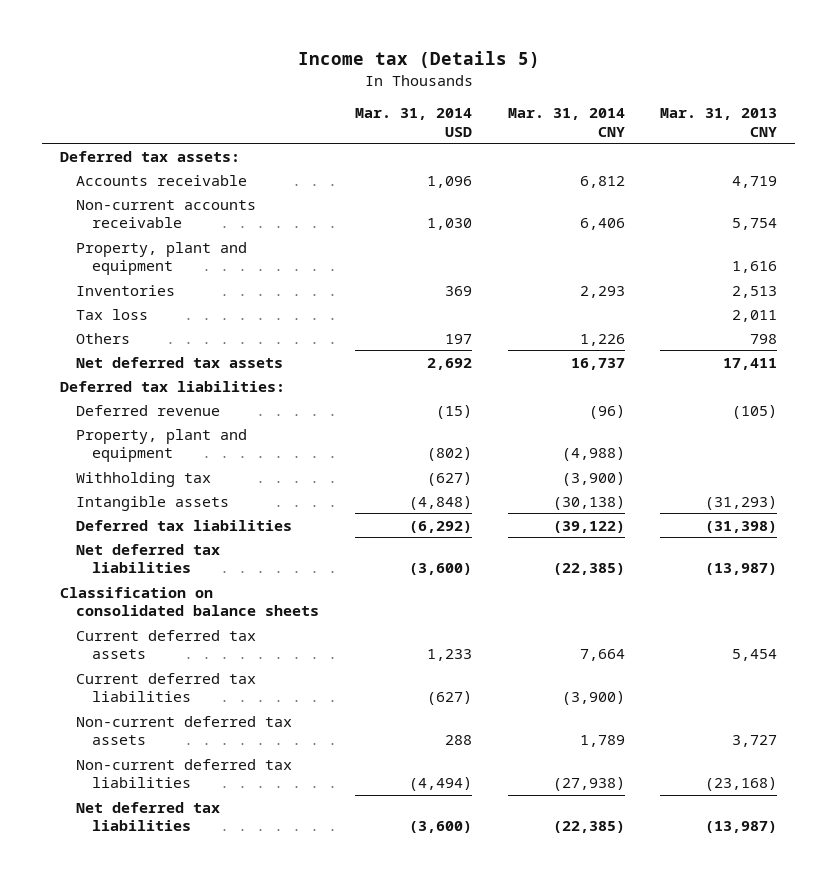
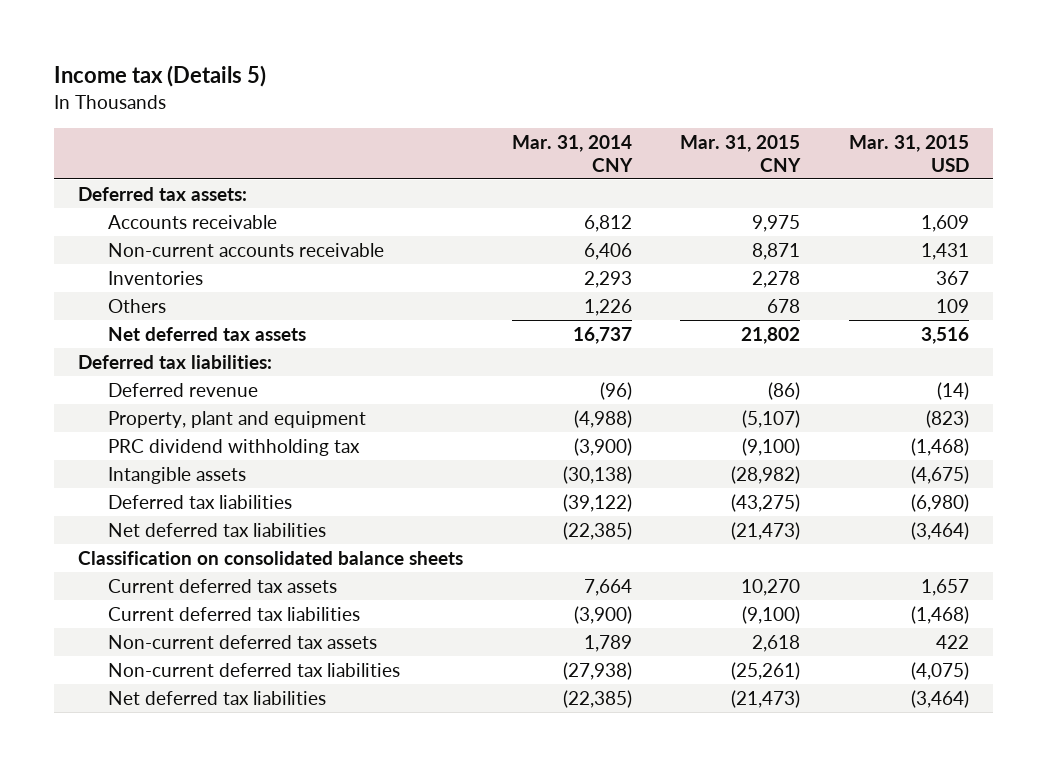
- | Mar. 31, 2014 USD | Mar. 31, 2014 CNY | Mar. 31, 2013 CNY
+ | Mar. 31, 2014 CNY | Mar. 31, 2015 CNY | Mar. 31, 2015 USD
- Property, plant and equipment | | | 1,616
- Tax loss | | | 2,011
- Withholding tax | (627) | (3,900) |
+ PRC dividend withholding tax | (3,900) | (9,100) | (1,468)

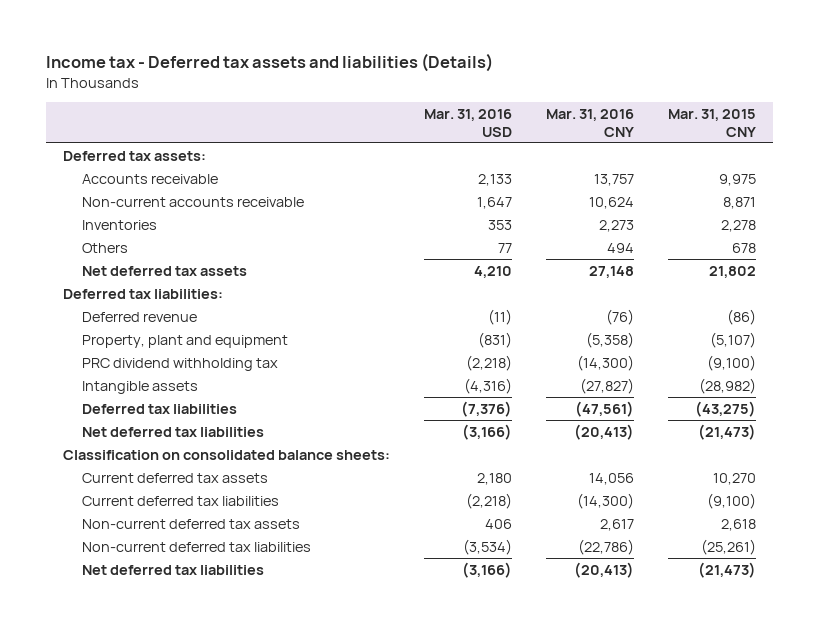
- Income tax (Details 5)
+ Income tax - Deferred tax assets and liabilities (Details)
- | Mar. 31, 2014 CNY | Mar. 31, 2015 CNY | Mar. 31, 2015 USD
+ | Mar. 31, 2016 USD | Mar. 31, 2016 CNY | Mar. 31, 2015 CNY
- Classification on consolidated balance sheets
+ Classification on consolidated balance sheets:

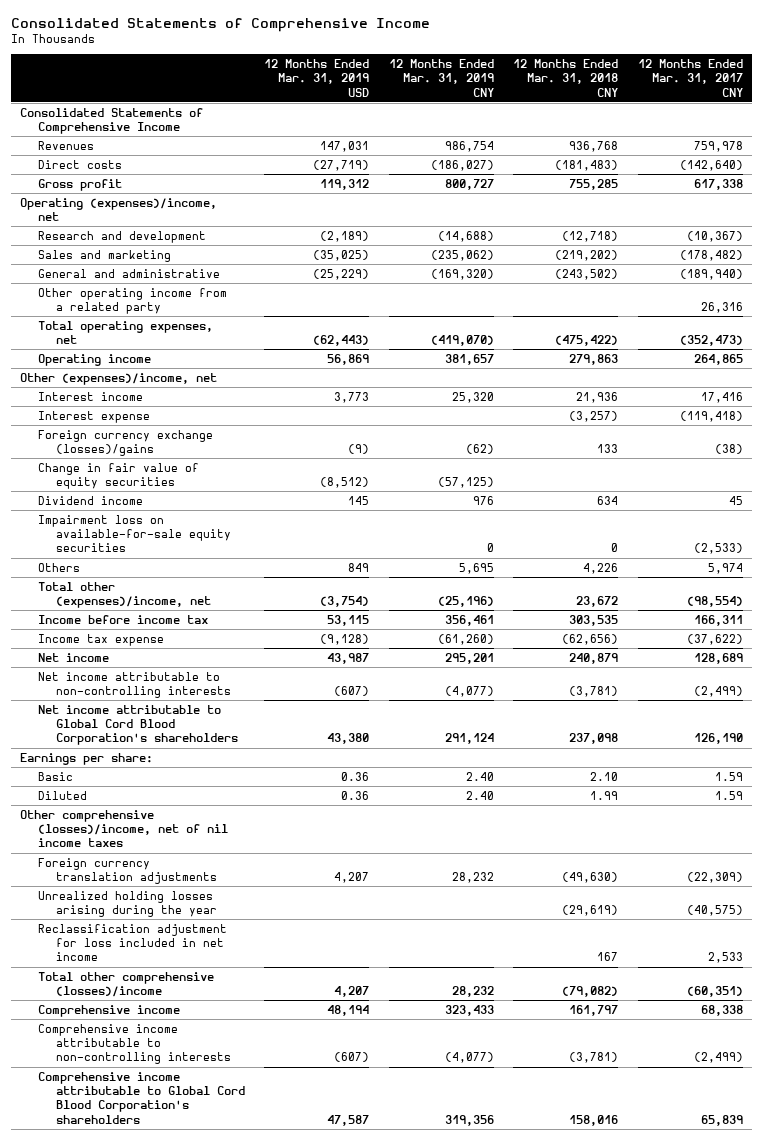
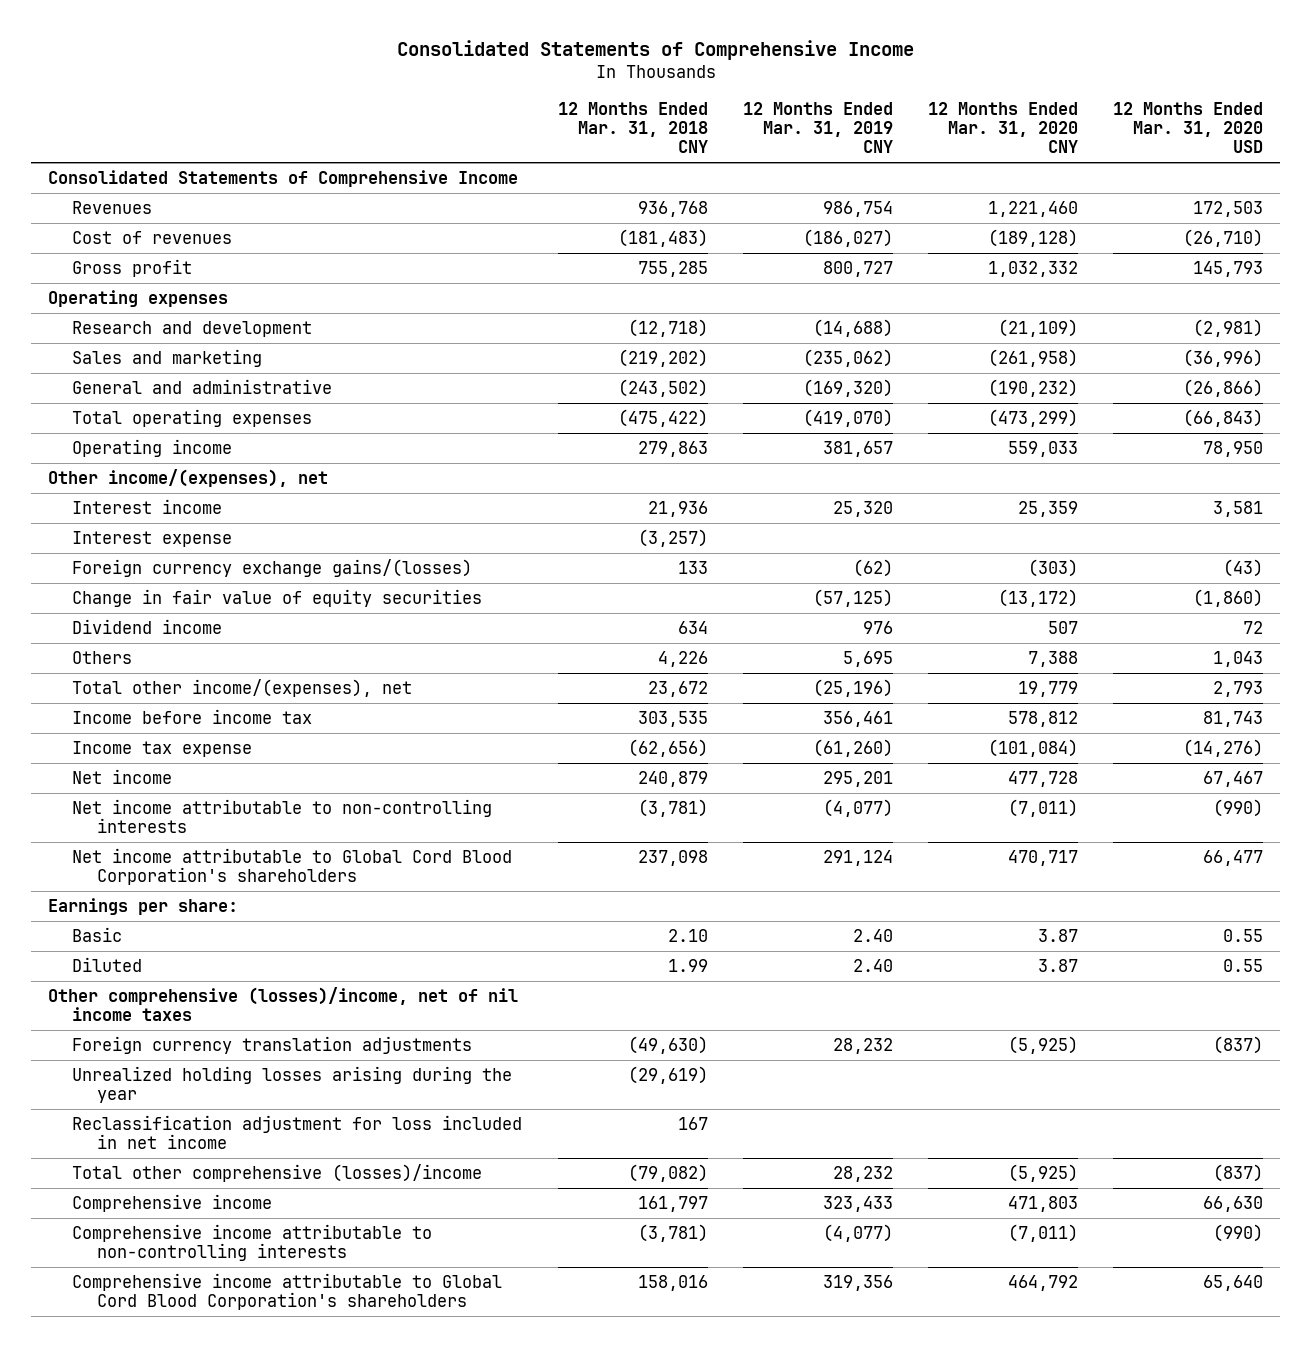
- | 12 Months Ended Mar. 31, 2019 USD | 12 Months Ended Mar. 31, 2019 CNY | 12 Months Ended Mar. 31, 2018 CNY | 12 Months Ended Mar. 31, 2017 CNY
+ | 12 Months Ended Mar. 31, 2018 CNY | 12 Months Ended Mar. 31, 2019 CNY | 12 Months Ended Mar. 31, 2020 CNY | 12 Months Ended Mar. 31, 2020 USD
- Direct costs | (27,719) | (186,027) | (181,483) | (142,640)
+ Cost of revenues | (181,483) | (186,027) | (189,128) | (26,710)
- Operating (expenses)/income, net
+ Operating expenses
- Other operating income from a related party | | | | 26,316
- Total operating expenses, net | (62,443) | (419,070) | (475,422) | (352,473)
+ Total operating expenses | (475,422) | (419,070) | (473,299) | (66,843)
- Other (expenses)/income, net
+ Other income/(expenses), net
- Foreign currency exchange (losses)/gains | (9) | (62) | 133 | (38)
+ Foreign currency exchange gains/(losses) | 133 | (62) | (303) | (43)
- Impairment loss on available-for-sale equity securities | | 0 | 0 | (2,533)
- Total other (expenses)/income, net | (3,754) | (25,196) | 23,672 | (98,554)
+ Total other income/(expenses), net | 23,672 | (25,196) | 19,779 | 2,793

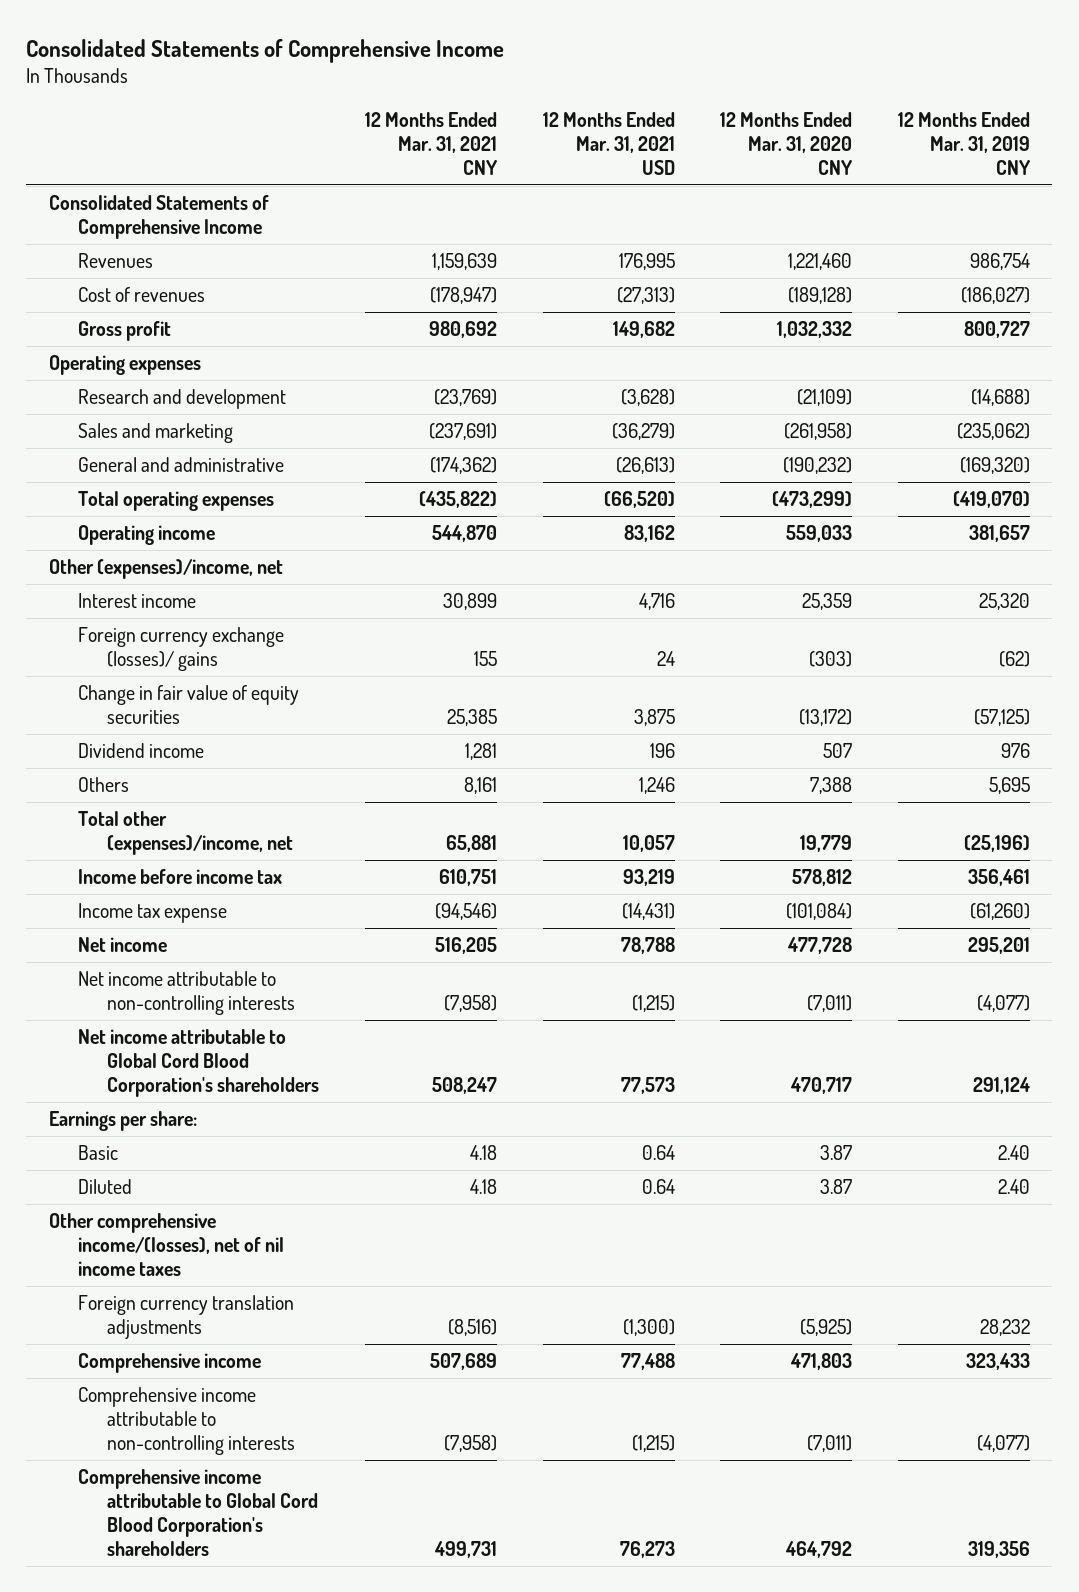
- | 12 Months Ended Mar. 31, 2018 CNY | 12 Months Ended Mar. 31, 2019 CNY | 12 Months Ended Mar. 31, 2020 CNY | 12 Months Ended Mar. 31, 2020 USD
+ | 12 Months Ended Mar. 31, 2021 CNY | 12 Months Ended Mar. 31, 2021 USD | 12 Months Ended Mar. 31, 2020 CNY | 12 Months Ended Mar. 31, 2019 CNY
- Other income/(expenses), net
+ Other (expenses)/income, net
- Interest expense | (3,257) | | |
- Foreign currency exchange gains/(losses) | 133 | (62) | (303) | (43)
+ Foreign currency exchange (losses)/ gains | 155 | 24 | (303) | (62)
- Total other income/(expenses), net | 23,672 | (25,196) | 19,779 | 2,793
+ Total other (expenses)/income, net | 65,881 | 10,057 | 19,779 | (25,196)
- Other comprehensive (losses)/income, net of nil income taxes
+ Other comprehensive income/(losses), net of nil income taxes
- Unrealized holding losses arising during the year | (29,619) | | |
- Reclassification adjustment for loss included in net income | 167 | | |
- Total other comprehensive (losses)/income | (79,082) | 28,232 | (5,925) | (837)

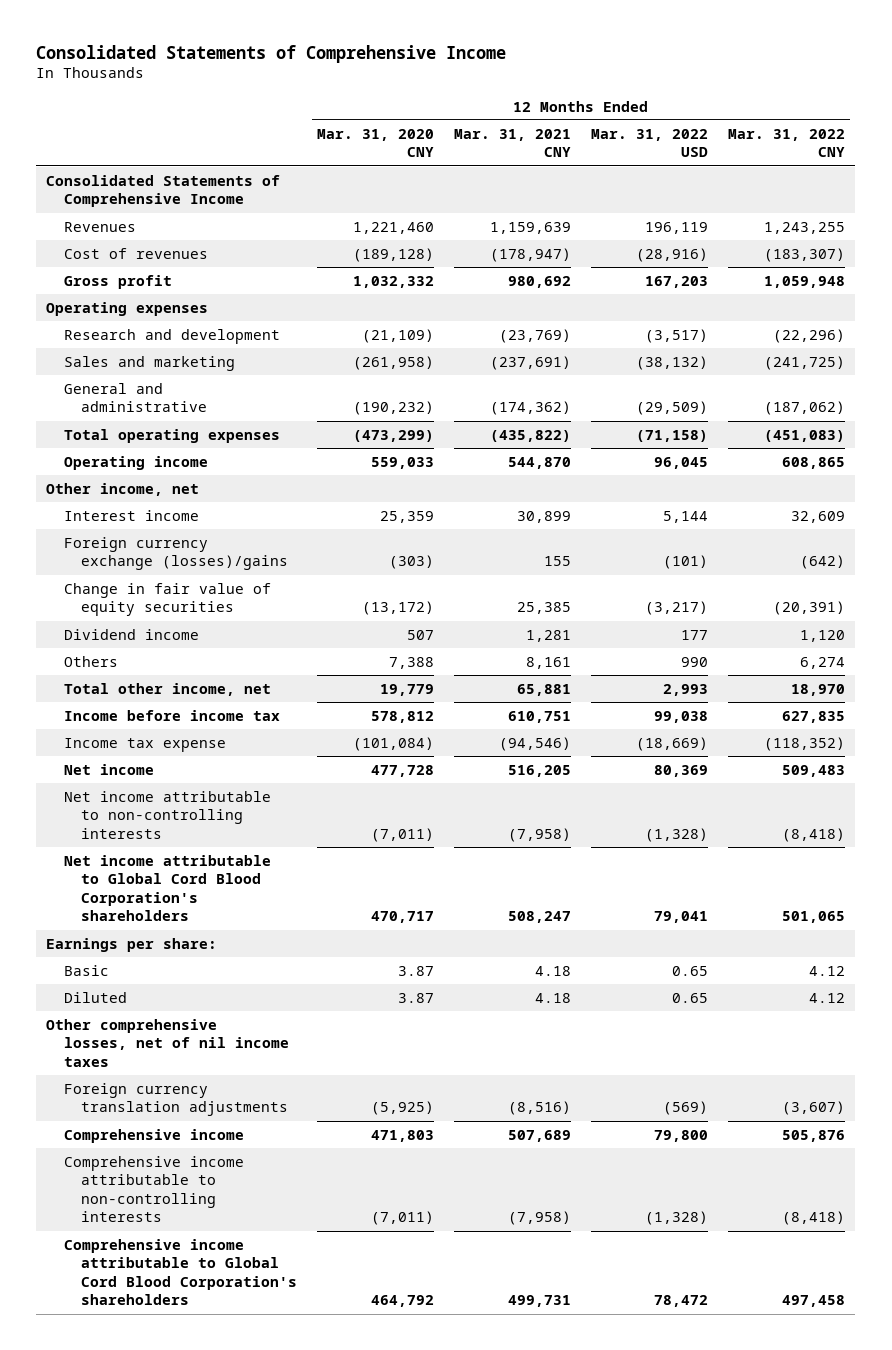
- | 12 Months Ended Mar. 31, 2021 CNY | 12 Months Ended Mar. 31, 2021 USD | 12 Months Ended Mar. 31, 2020 CNY | 12 Months Ended Mar. 31, 2019 CNY
+ | 12 Months Ended Mar. 31, 2020 CNY | 12 Months Ended Mar. 31, 2021 CNY | 12 Months Ended Mar. 31, 2022 USD | 12 Months Ended Mar. 31, 2022 CNY
- Other (expenses)/income, net
+ Other income, net
- Foreign currency exchange (losses)/ gains | 155 | 24 | (303) | (62)
+ Foreign currency exchange (losses)/gains | (303) | 155 | (101) | (642)
- Total other (expenses)/income, net | 65,881 | 10,057 | 19,779 | (25,196)
+ Total other income, net | 19,779 | 65,881 | 2,993 | 18,970
- Other comprehensive income/(losses), net of nil income taxes
+ Other comprehensive losses, net of nil income taxes

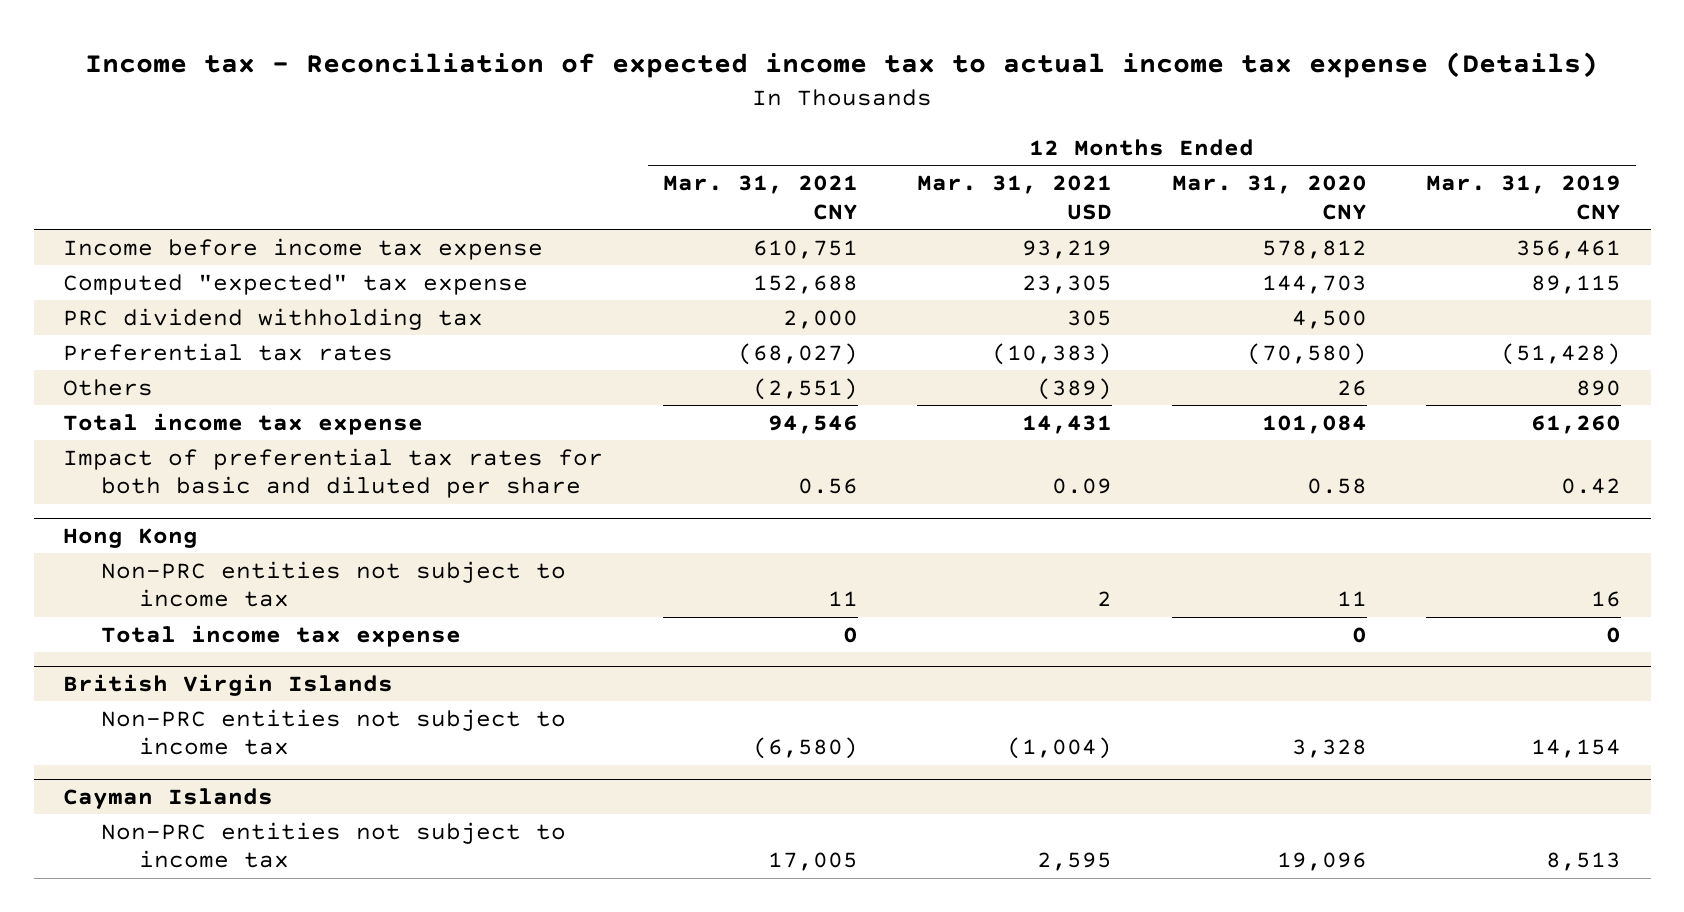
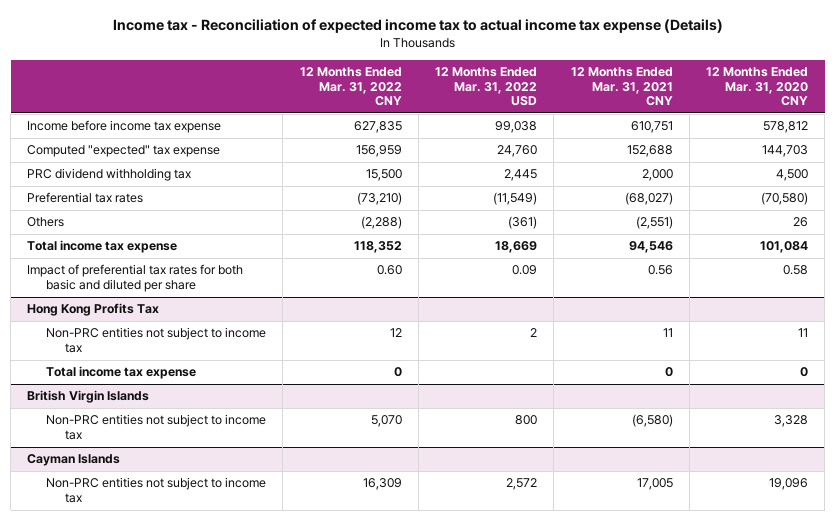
- | 12 Months Ended Mar. 31, 2021 CNY | 12 Months Ended Mar. 31, 2021 USD | 12 Months Ended Mar. 31, 2020 CNY | 12 Months Ended Mar. 31, 2019 CNY
+ | 12 Months Ended Mar. 31, 2022 CNY | 12 Months Ended Mar. 31, 2022 USD | 12 Months Ended Mar. 31, 2021 CNY | 12 Months Ended Mar. 31, 2020 CNY
- Hong Kong
+ Hong Kong Profits Tax

